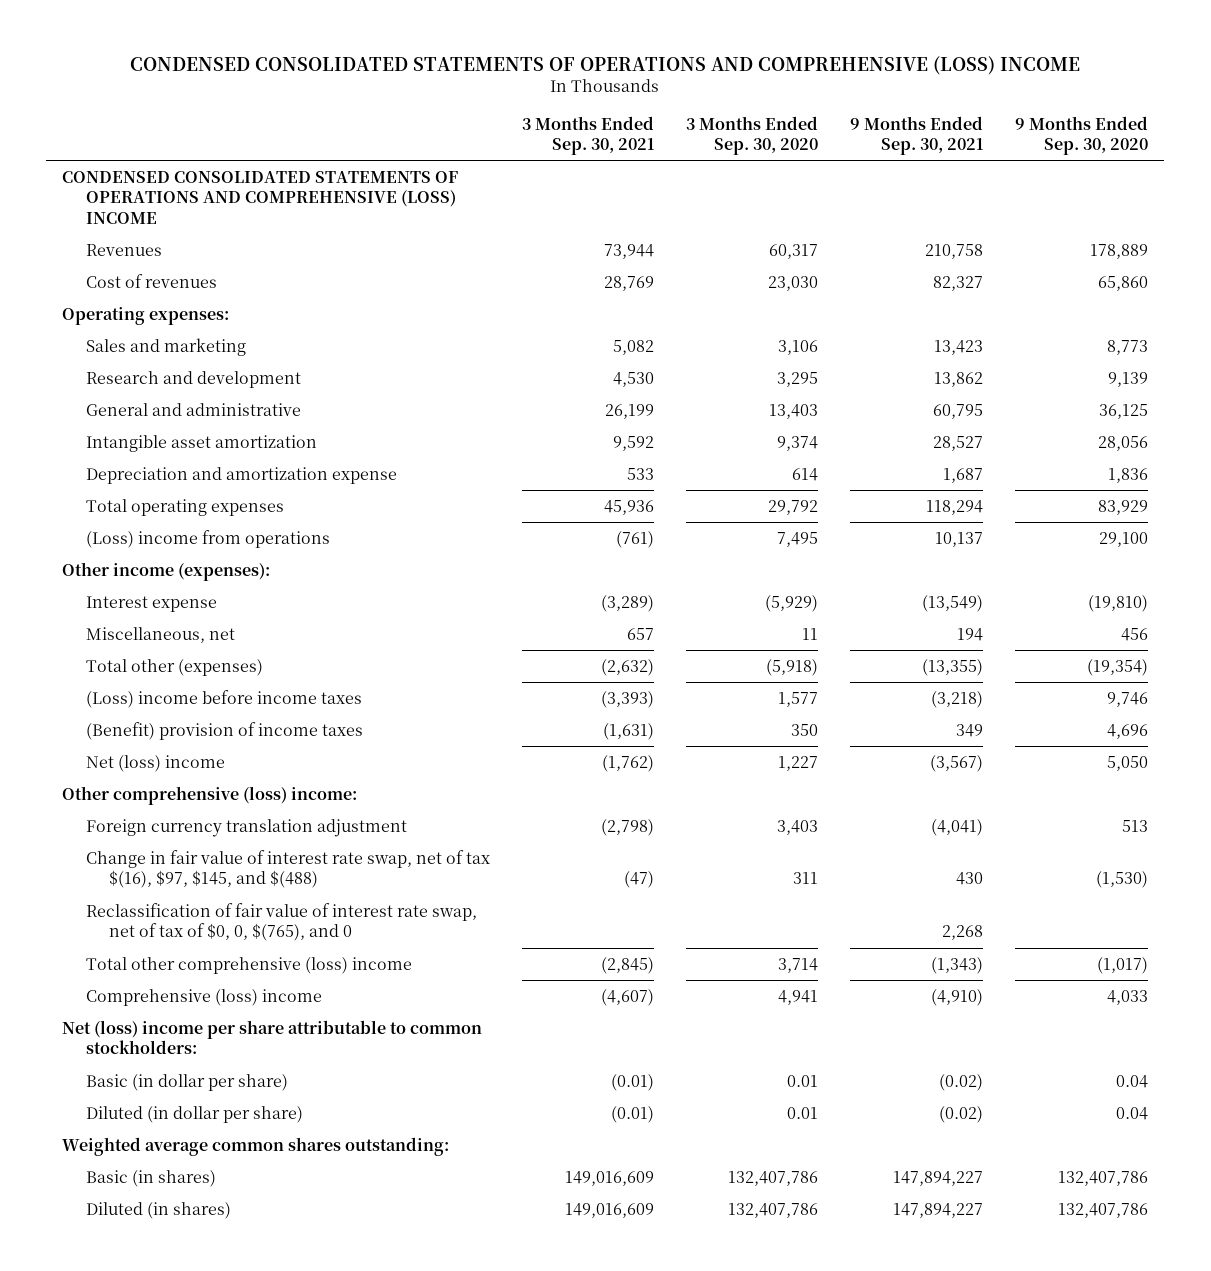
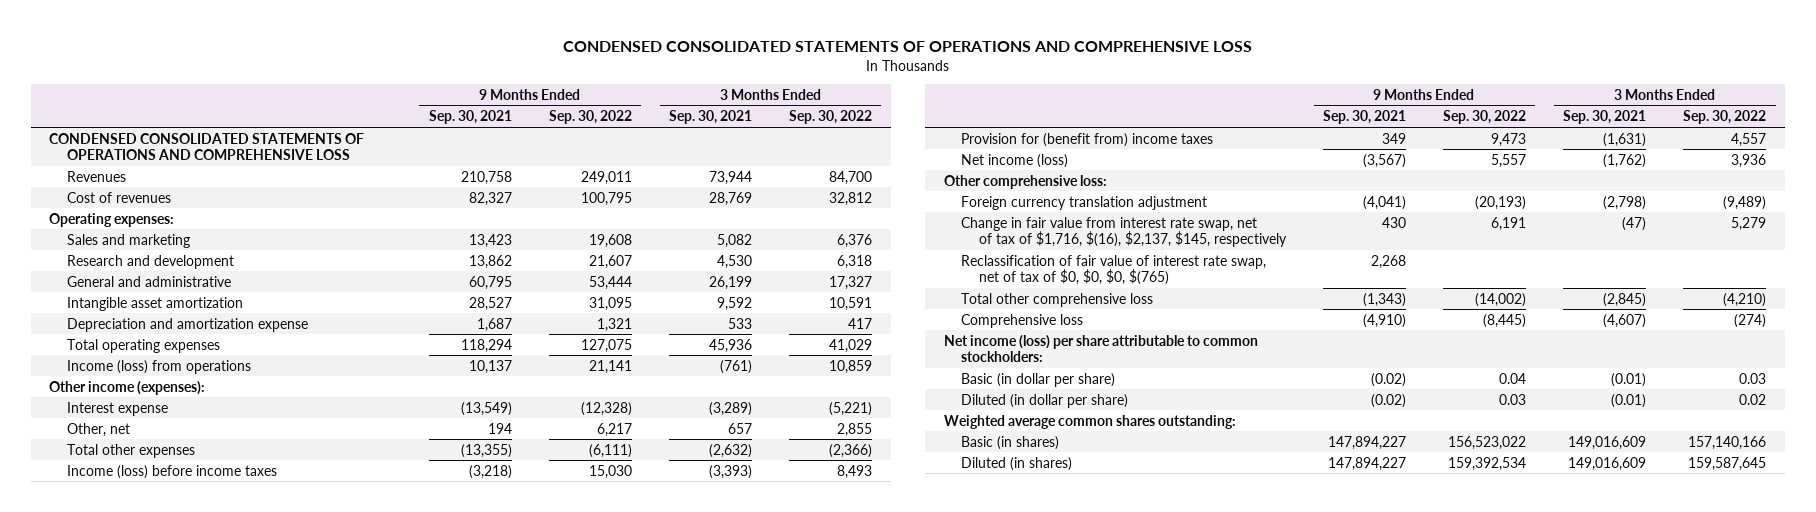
- CONDENSED CONSOLIDATED STATEMENTS OF OPERATIONS AND COMPREHENSIVE (LOSS) INCOME
+ CONDENSED CONSOLIDATED STATEMENTS OF OPERATIONS AND COMPREHENSIVE LOSS
- | 3 Months Ended Sep. 30, 2021 | 3 Months Ended Sep. 30, 2020 | 9 Months Ended Sep. 30, 2021 | 9 Months Ended Sep. 30, 2020
+ | 9 Months Ended Sep. 30, 2021 | 9 Months Ended Sep. 30, 2022 | 3 Months Ended Sep. 30, 2021 | 3 Months Ended Sep. 30, 2022
- CONDENSED CONSOLIDATED STATEMENTS OF OPERATIONS AND COMPREHENSIVE (LOSS) INCOME
+ CONDENSED CONSOLIDATED STATEMENTS OF OPERATIONS AND COMPREHENSIVE LOSS
- (Loss) income from operations | (761) | 7,495 | 10,137 | 29,100
+ Income (loss) from operations | 10,137 | 21,141 | (761) | 10,859
- Miscellaneous, net | 657 | 11 | 194 | 456
- Total other (expenses) | (2,632) | (5,918) | (13,355) | (19,354)
- (Loss) income before income taxes | (3,393) | 1,577 | (3,218) | 9,746
- (Benefit) provision of income taxes | (1,631) | 350 | 349 | 4,696
- Net (loss) income | (1,762) | 1,227 | (3,567) | 5,050
- Other comprehensive (loss) income:
+ Other, net | 194 | 6,217 | 657 | 2,855
+ Total other expenses | (13,355) | (6,111) | (2,632) | (2,366)
+ Income (loss) before income taxes | (3,218) | 15,030 | (3,393) | 8,493
+ Provision for (benefit from) income taxes | 349 | 9,473 | (1,631) | 4,557
+ Net income (loss) | (3,567) | 5,557 | (1,762) | 3,936
+ Other comprehensive loss:
- Change in fair value of interest rate swap, net of tax $(16), $97, $145, and $(488) | (47) | 311 | 430 | (1,530)
- Reclassification of fair value of interest rate swap, net of tax of $0, 0, $(765), and 0 | | | 2,268 |
- Total other comprehensive (loss) income | (2,845) | 3,714 | (1,343) | (1,017)
- Comprehensive (loss) income | (4,607) | 4,941 | (4,910) | 4,033
- Net (loss) income per share attributable to common stockholders:
+ Change in fair value from interest rate swap, net of tax of $1,716, $(16), $2,137, $145, respectively | 430 | 6,191 | (47) | 5,279
+ Reclassification of fair value of interest rate swap, net of tax of $0, $0, $0, $(765) | 2,268 | | |
+ Total other comprehensive loss | (1,343) | (14,002) | (2,845) | (4,210)
+ Comprehensive loss | (4,910) | (8,445) | (4,607) | (274)
+ Net income (loss) per share attributable to common stockholders:

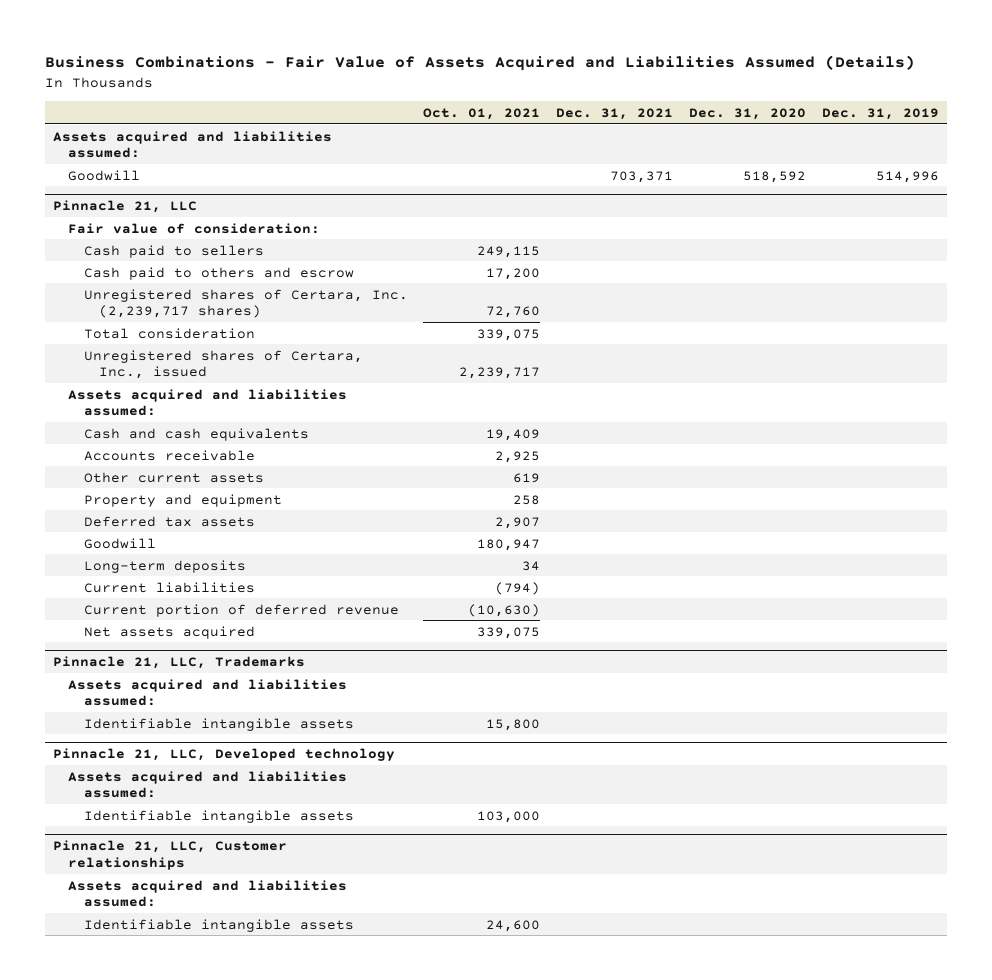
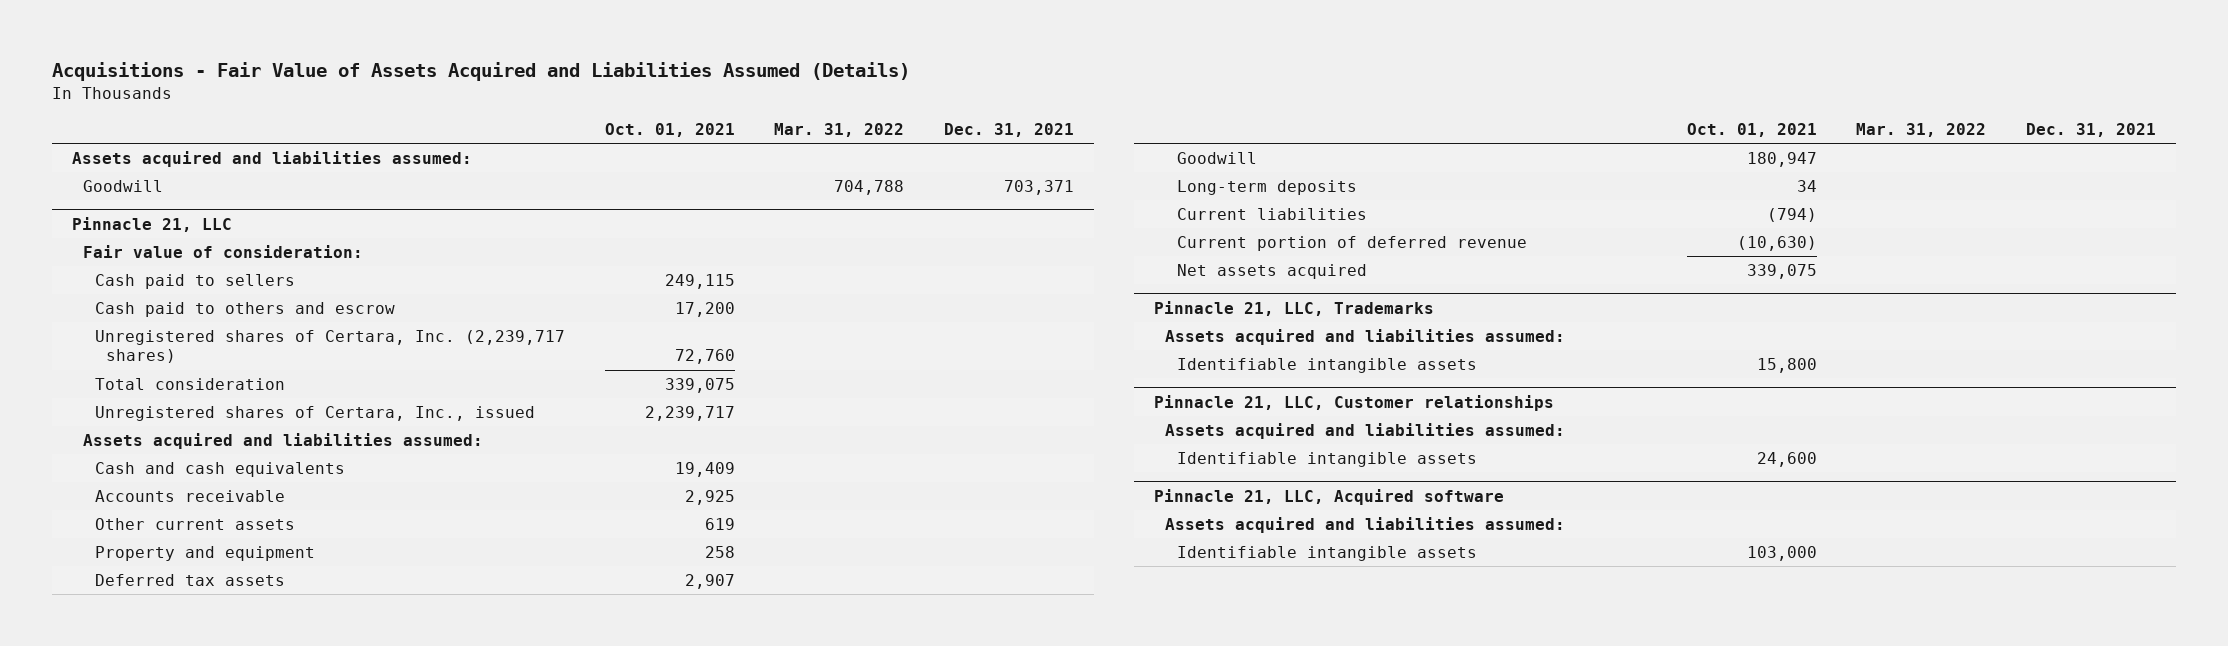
- Business Combinations - Fair Value of Assets Acquired and Liabilities Assumed (Details)
+ Acquisitions - Fair Value of Assets Acquired and Liabilities Assumed (Details)
- | Oct. 01, 2021 | Dec. 31, 2021 | Dec. 31, 2020 | Dec. 31, 2019
+ | Oct. 01, 2021 | Mar. 31, 2022 | Dec. 31, 2021
- Pinnacle 21, LLC, Developed technology
- Assets acquired and liabilities assumed:
- Identifiable intangible assets | 103,000 | | |
+ Pinnacle 21, LLC, Acquired software
+ Assets acquired and liabilities assumed:
+ Identifiable intangible assets | 103,000 | |

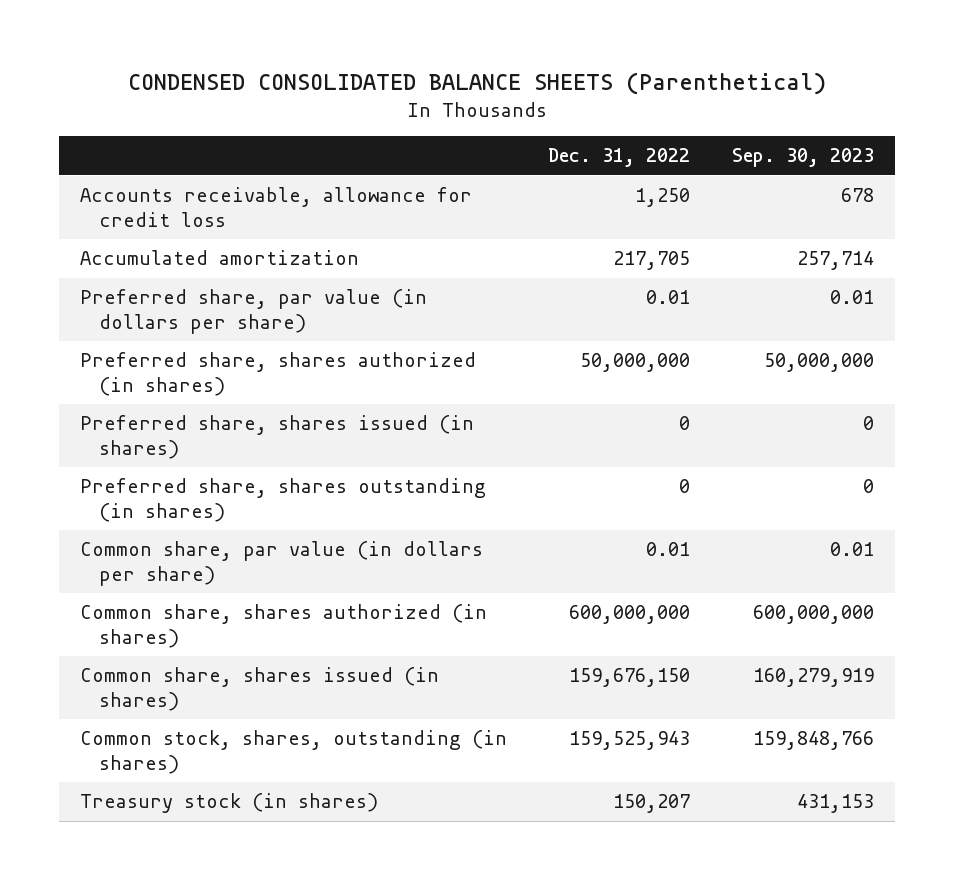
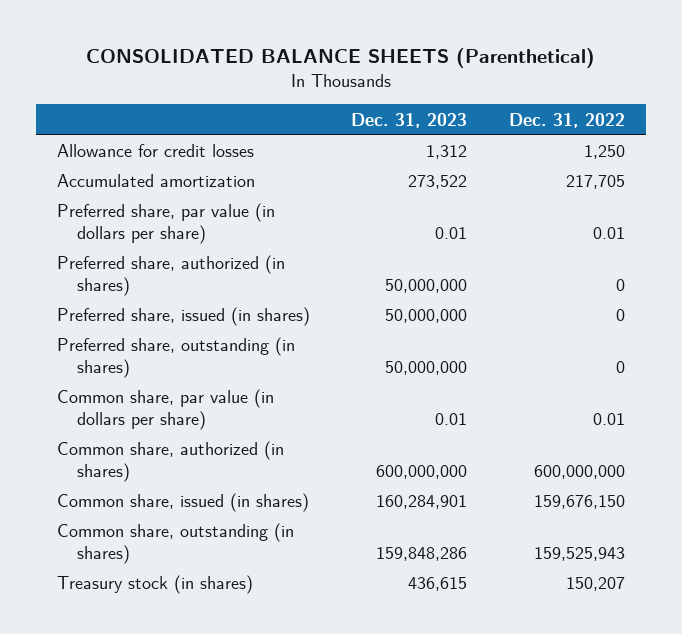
- CONDENSED CONSOLIDATED BALANCE SHEETS (Parenthetical)
+ CONSOLIDATED BALANCE SHEETS (Parenthetical)
- | Dec. 31, 2022 | Sep. 30, 2023
+ | Dec. 31, 2023 | Dec. 31, 2022
- Accounts receivable, allowance for credit loss | 1,250 | 678
+ Allowance for credit losses | 1,312 | 1,250
- Preferred share, shares authorized (in shares) | 50,000,000 | 50,000,000
- Preferred share, shares issued (in shares) | 0 | 0
- Preferred share, shares outstanding (in shares) | 0 | 0
+ Preferred share, authorized (in shares) | 50,000,000 | 0
+ Preferred share, issued (in shares) | 50,000,000 | 0
+ Preferred share, outstanding (in shares) | 50,000,000 | 0
- Common share, shares authorized (in shares) | 600,000,000 | 600,000,000
- Common share, shares issued (in shares) | 159,676,150 | 160,279,919
- Common stock, shares, outstanding (in shares) | 159,525,943 | 159,848,766
+ Common share, authorized (in shares) | 600,000,000 | 600,000,000
+ Common share, issued (in shares) | 160,284,901 | 159,676,150
+ Common share, outstanding (in shares) | 159,848,286 | 159,525,943

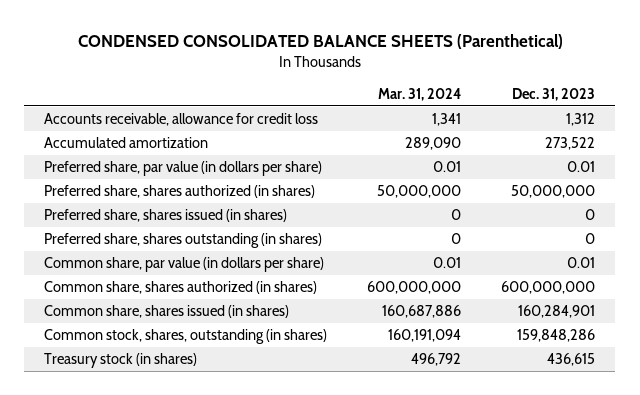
- CONSOLIDATED BALANCE SHEETS (Parenthetical)
+ CONDENSED CONSOLIDATED BALANCE SHEETS (Parenthetical)
- | Dec. 31, 2023 | Dec. 31, 2022
+ | Mar. 31, 2024 | Dec. 31, 2023
- Allowance for credit losses | 1,312 | 1,250
+ Accounts receivable, allowance for credit loss | 1,341 | 1,312
- Preferred share, authorized (in shares) | 50,000,000 | 0
- Preferred share, issued (in shares) | 50,000,000 | 0
- Preferred share, outstanding (in shares) | 50,000,000 | 0
+ Preferred share, shares authorized (in shares) | 50,000,000 | 50,000,000
+ Preferred share, shares issued (in shares) | 0 | 0
+ Preferred share, shares outstanding (in shares) | 0 | 0
- Common share, authorized (in shares) | 600,000,000 | 600,000,000
- Common share, issued (in shares) | 160,284,901 | 159,676,150
- Common share, outstanding (in shares) | 159,848,286 | 159,525,943
+ Common share, shares authorized (in shares) | 600,000,000 | 600,000,000
+ Common share, shares issued (in shares) | 160,687,886 | 160,284,901
+ Common stock, shares, outstanding (in shares) | 160,191,094 | 159,848,286

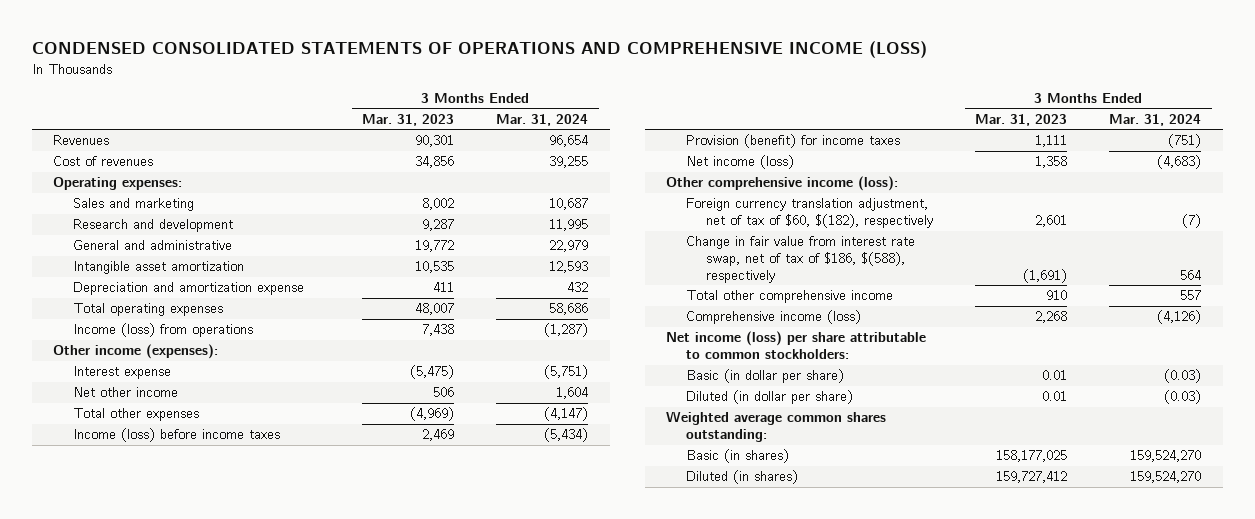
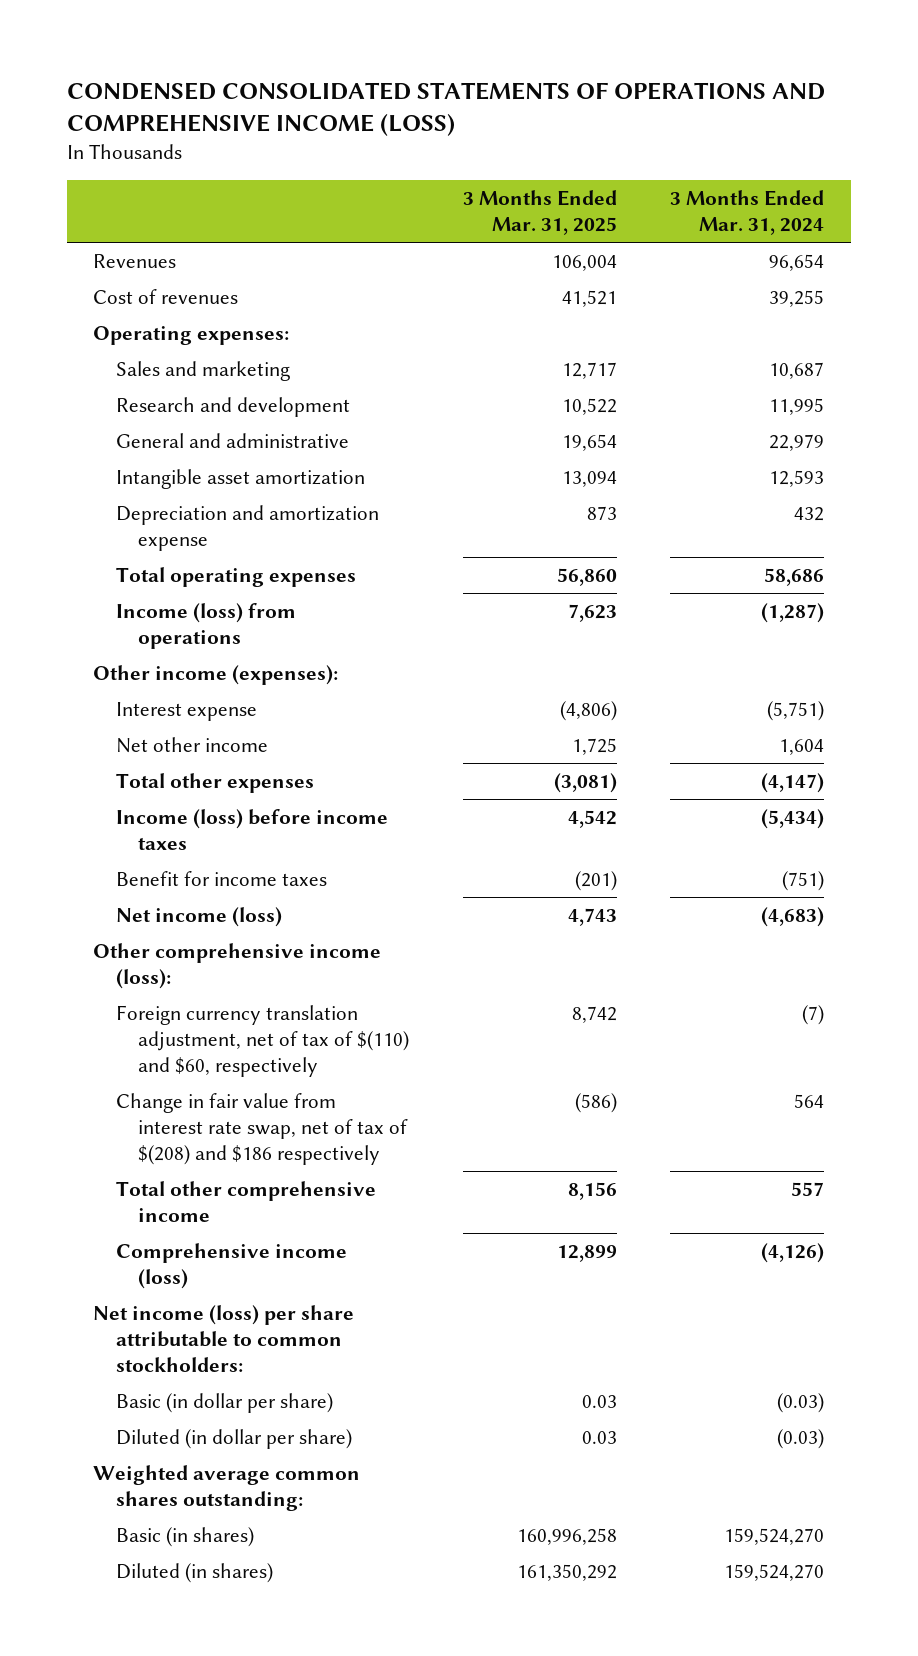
- | 3 Months Ended Mar. 31, 2023 | 3 Months Ended Mar. 31, 2024
+ | 3 Months Ended Mar. 31, 2025 | 3 Months Ended Mar. 31, 2024
- Provision (benefit) for income taxes | 1,111 | (751)
+ Benefit for income taxes | (201) | (751)
- Foreign currency translation adjustment, net of tax of $60, $(182), respectively | 2,601 | (7)
- Change in fair value from interest rate swap, net of tax of $186, $(588), respectively | (1,691) | 564
+ Foreign currency translation adjustment, net of tax of $(110) and $60, respectively | 8,742 | (7)
+ Change in fair value from interest rate swap, net of tax of $(208) and $186 respectively | (586) | 564

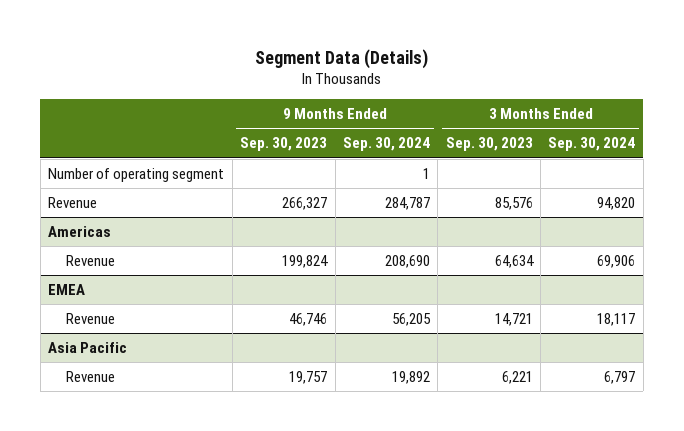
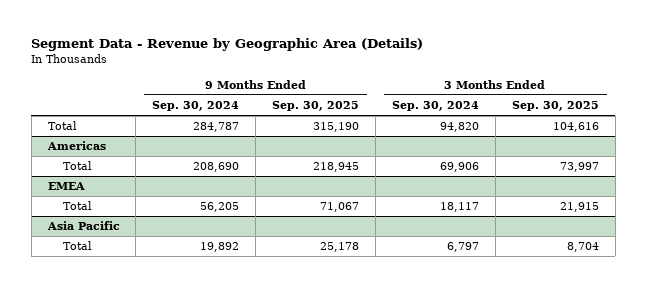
- Segment Data (Details)
+ Segment Data - Revenue by Geographic Area (Details)
- | 9 Months Ended Sep. 30, 2023 | 9 Months Ended Sep. 30, 2024 | 3 Months Ended Sep. 30, 2023 | 3 Months Ended Sep. 30, 2024
+ | 9 Months Ended Sep. 30, 2024 | 9 Months Ended Sep. 30, 2025 | 3 Months Ended Sep. 30, 2024 | 3 Months Ended Sep. 30, 2025
- Number of operating segment | | 1 | |
- Revenue | 266,327 | 284,787 | 85,576 | 94,820
+ Total | 284,787 | 315,190 | 94,820 | 104,616
@ Americas
- Revenue | 199,824 | 208,690 | 64,634 | 69,906
+ Total | 208,690 | 218,945 | 69,906 | 73,997
@ EMEA
- Revenue | 46,746 | 56,205 | 14,721 | 18,117
+ Total | 56,205 | 71,067 | 18,117 | 21,915
@ Asia Pacific
- Revenue | 19,757 | 19,892 | 6,221 | 6,797
+ Total | 19,892 | 25,178 | 6,797 | 8,704

